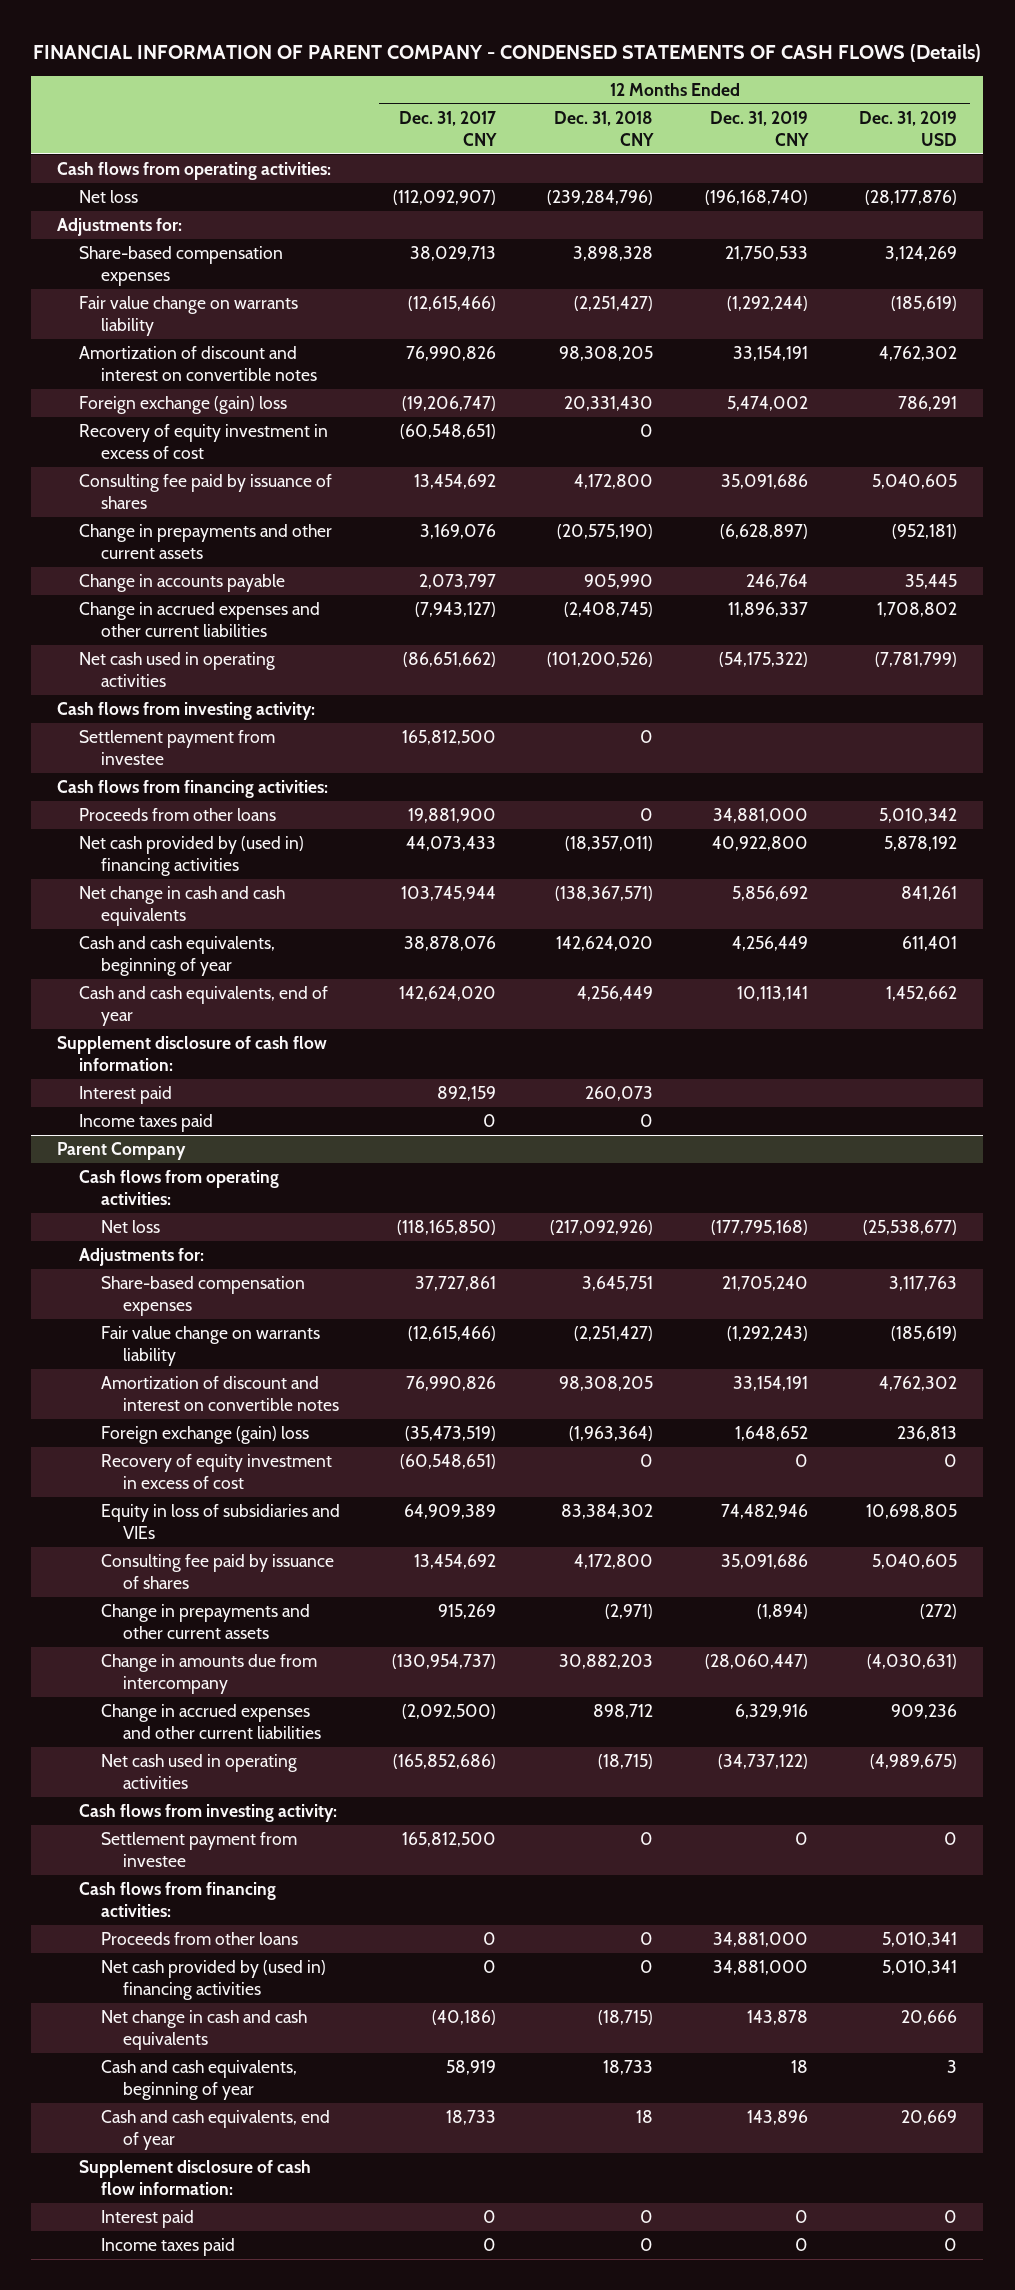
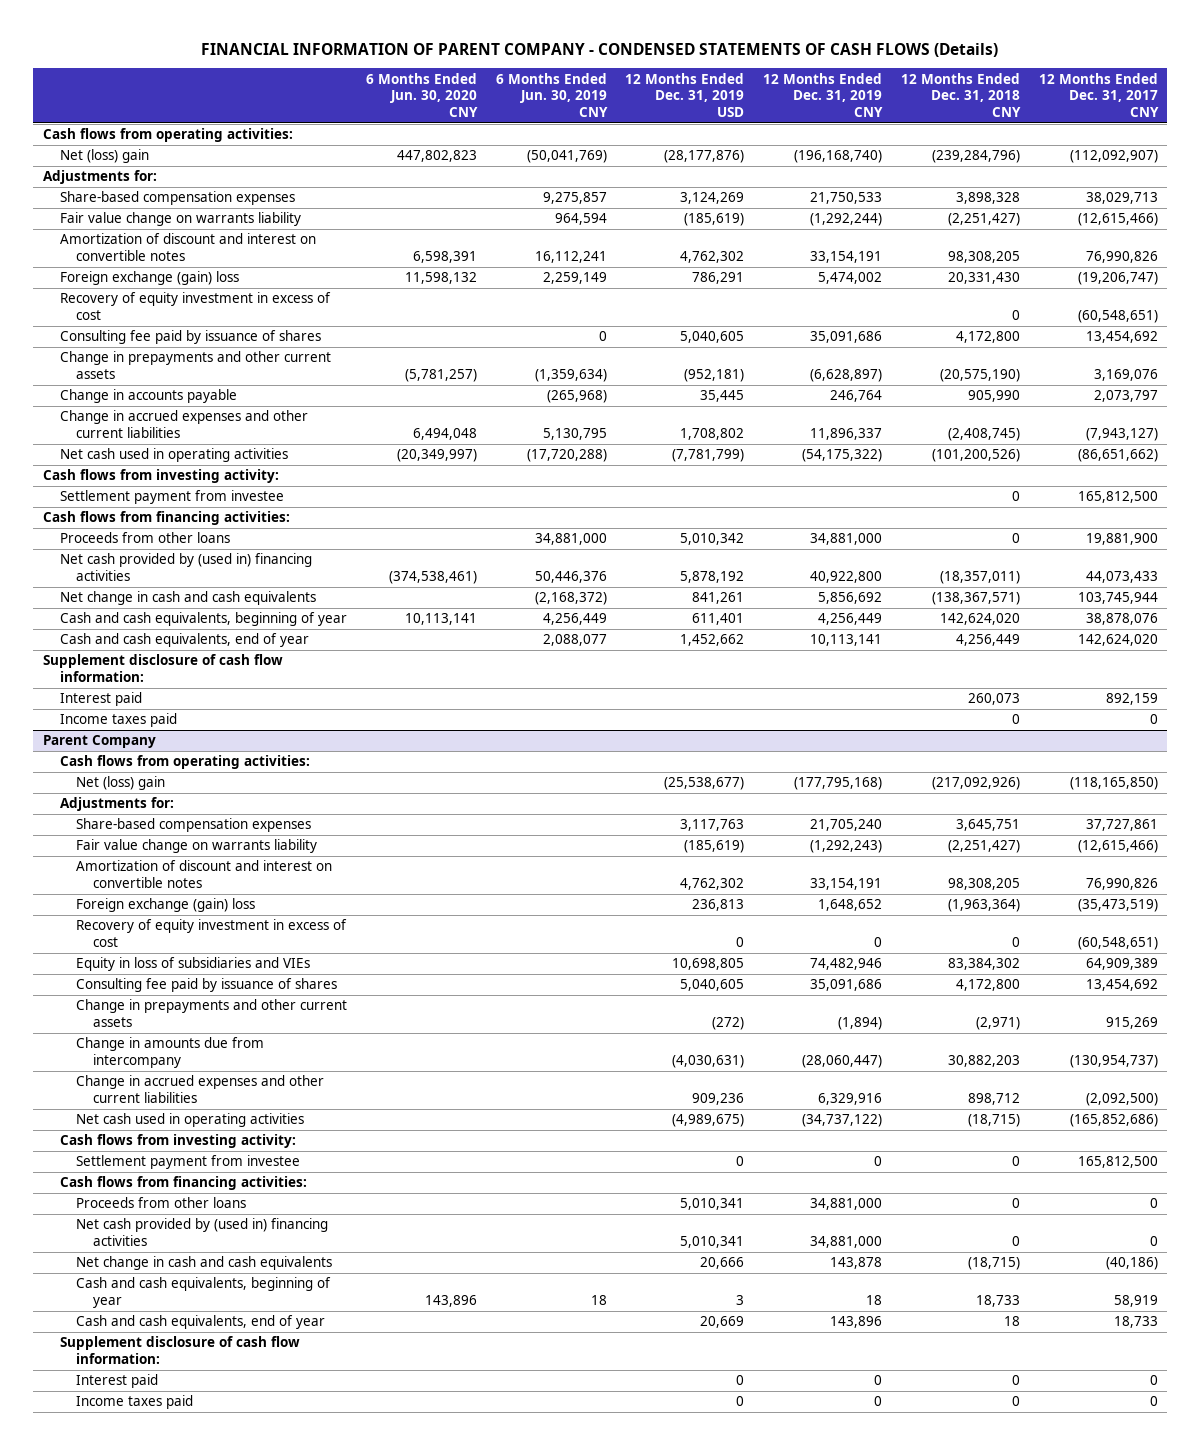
- | 12 Months Ended Dec. 31, 2017 CNY | 12 Months Ended Dec. 31, 2018 CNY | 12 Months Ended Dec. 31, 2019 CNY | 12 Months Ended Dec. 31, 2019 USD
+ | 6 Months Ended Jun. 30, 2020 CNY | 6 Months Ended Jun. 30, 2019 CNY | 12 Months Ended Dec. 31, 2019 USD | 12 Months Ended Dec. 31, 2019 CNY | 12 Months Ended Dec. 31, 2018 CNY | 12 Months Ended Dec. 31, 2017 CNY
- Net loss | (112,092,907) | (239,284,796) | (196,168,740) | (28,177,876)
+ Net (loss) gain | 447,802,823 | (50,041,769) | (28,177,876) | (196,168,740) | (239,284,796) | (112,092,907)
@ Parent Company
- Net loss | (118,165,850) | (217,092,926) | (177,795,168) | (25,538,677)
+ Net (loss) gain | | | (25,538,677) | (177,795,168) | (217,092,926) | (118,165,850)

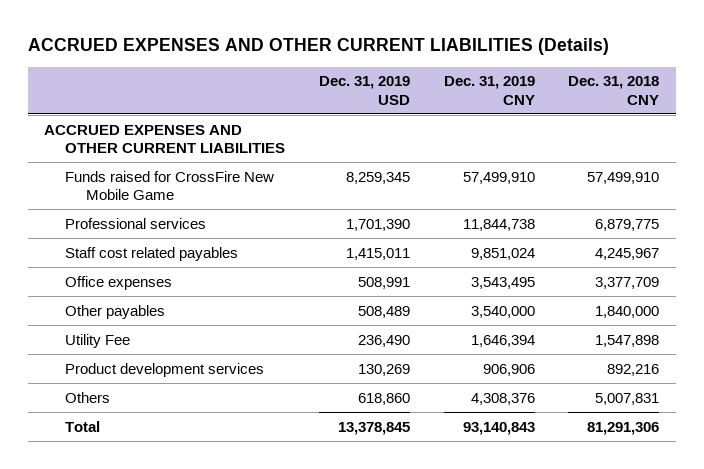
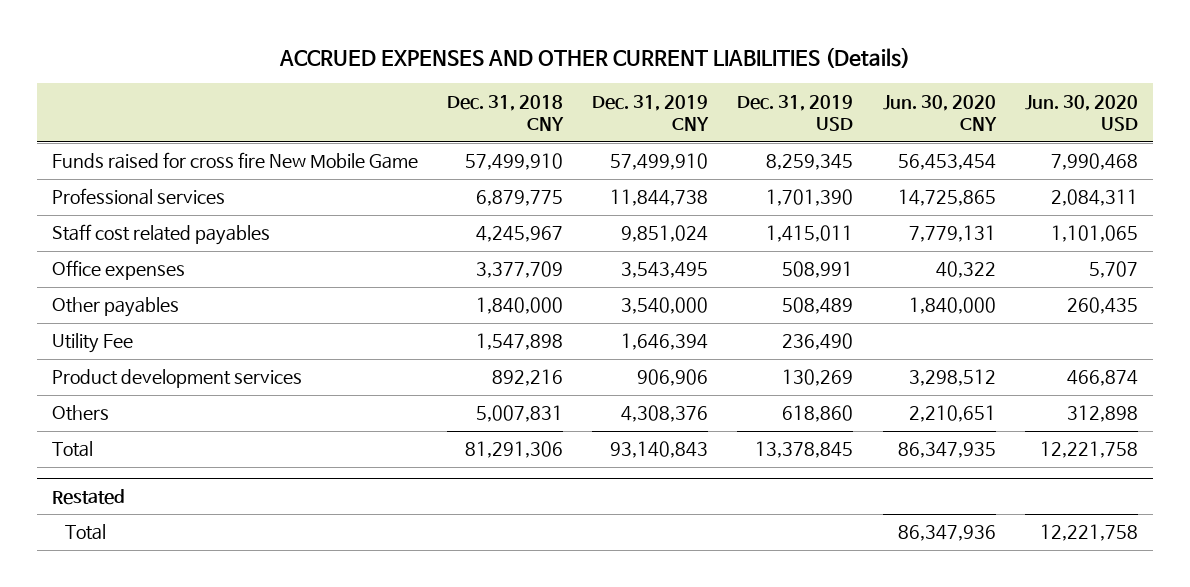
- | Dec. 31, 2019 USD | Dec. 31, 2019 CNY | Dec. 31, 2018 CNY
+ | Dec. 31, 2018 CNY | Dec. 31, 2019 CNY | Dec. 31, 2019 USD | Jun. 30, 2020 CNY | Jun. 30, 2020 USD
- ACCRUED EXPENSES AND OTHER CURRENT LIABILITIES
- Funds raised for CrossFire New Mobile Game | 8,259,345 | 57,499,910 | 57,499,910
+ Funds raised for cross fire New Mobile Game | 57,499,910 | 57,499,910 | 8,259,345 | 56,453,454 | 7,990,468
+ Restated
+ Total | | | | 86,347,936 | 12,221,758

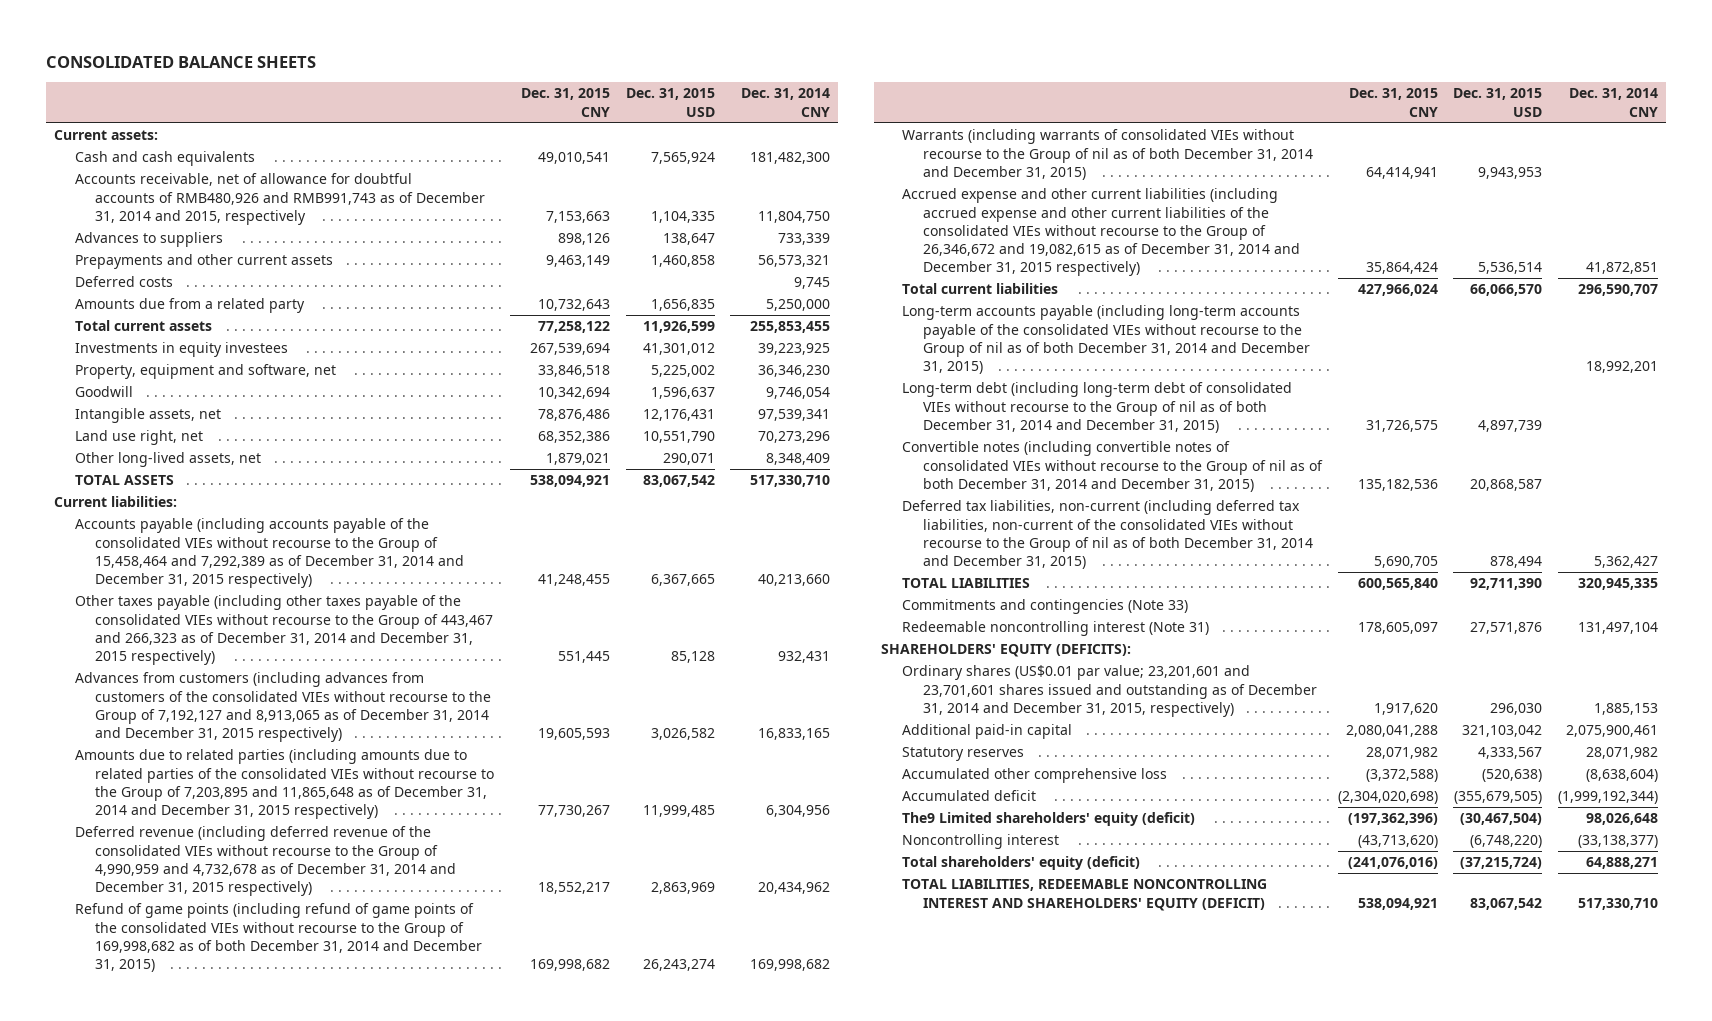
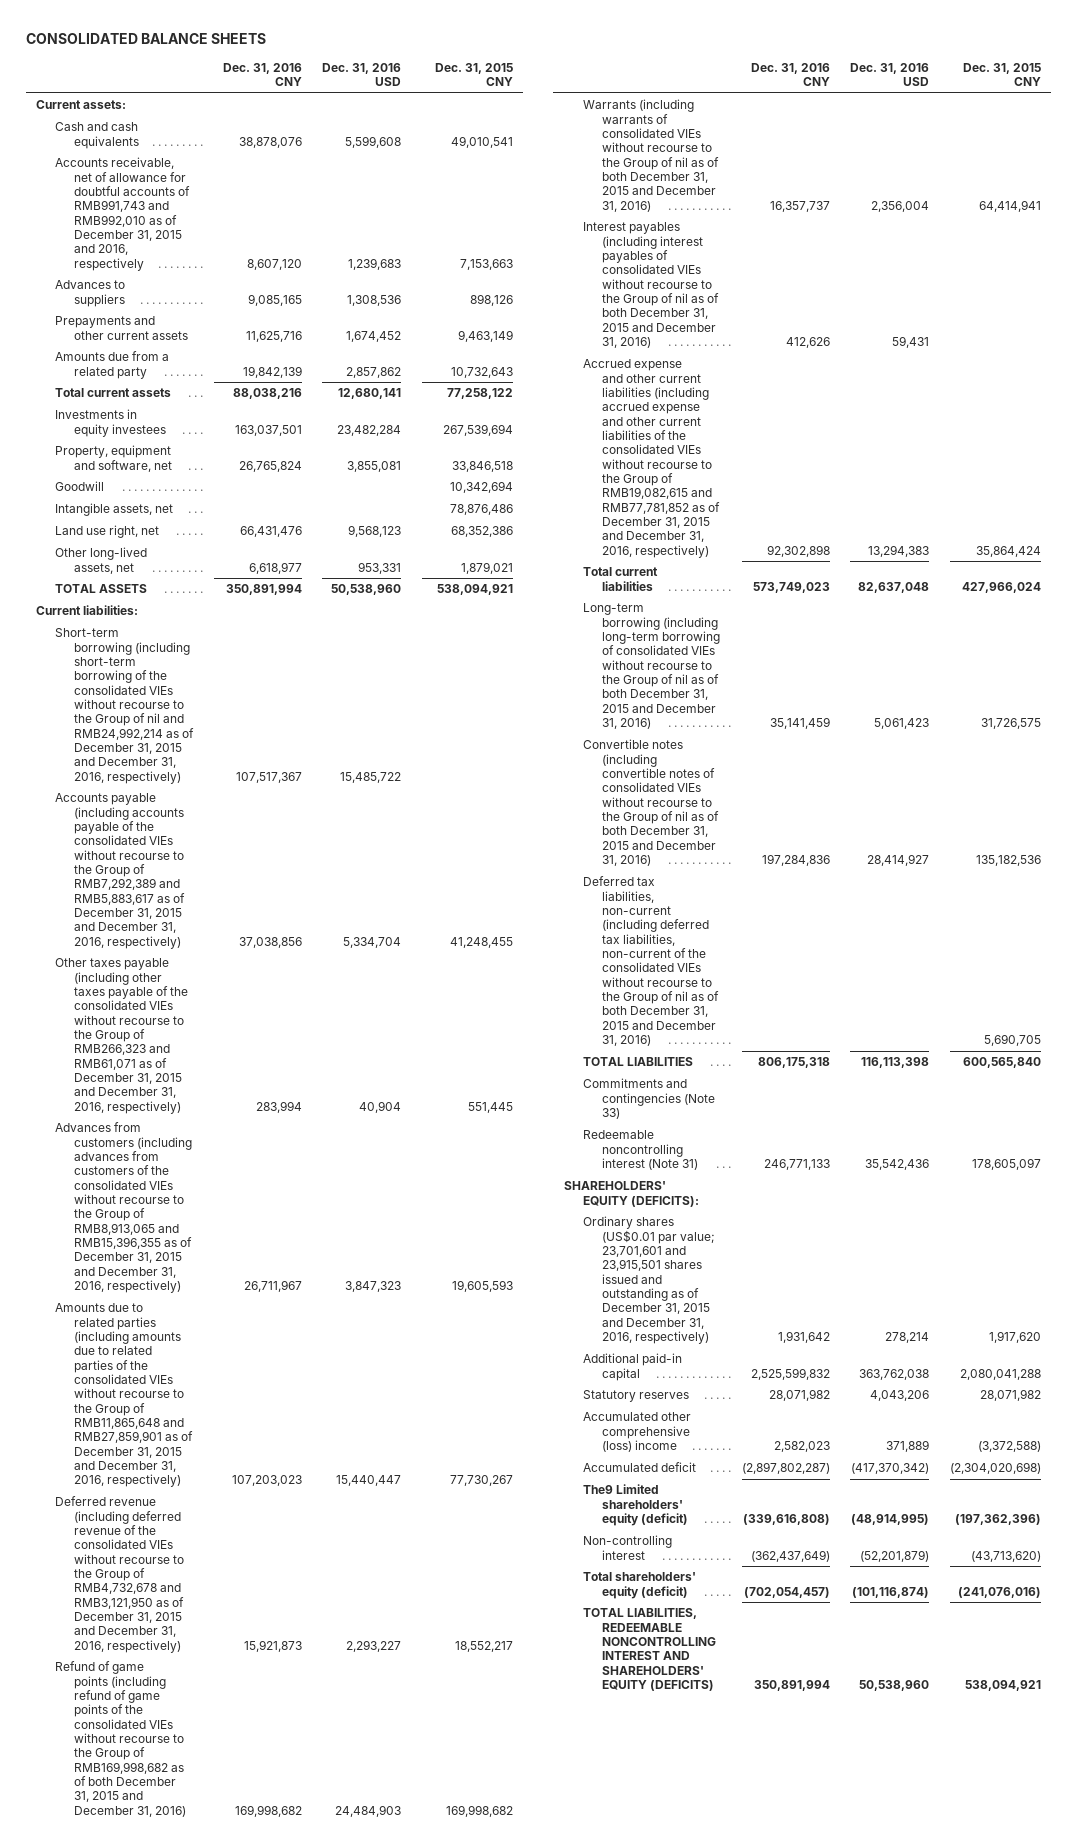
- | Dec. 31, 2015 CNY | Dec. 31, 2015 USD | Dec. 31, 2014 CNY
+ | Dec. 31, 2016 CNY | Dec. 31, 2016 USD | Dec. 31, 2015 CNY
- Accounts receivable, net of allowance for doubtful accounts of RMB480,926 and RMB991,743 as of December 31, 2014 and 2015, respectively | 7,153,663 | 1,104,335 | 11,804,750
+ Accounts receivable, net of allowance for doubtful accounts of RMB991,743 and RMB992,010 as of December 31, 2015 and 2016, respectively | 8,607,120 | 1,239,683 | 7,153,663
- Deferred costs | | | 9,745
- Accounts payable (including accounts payable of the consolidated VIEs without recourse to the Group of 15,458,464 and 7,292,389 as of December 31, 2014 and December 31, 2015 respectively) | 41,248,455 | 6,367,665 | 40,213,660
- Other taxes payable (including other taxes payable of the consolidated VIEs without recourse to the Group of 443,467 and 266,323 as of December 31, 2014 and December 31, 2015 respectively) | 551,445 | 85,128 | 932,431
- Advances from customers (including advances from customers of the consolidated VIEs without recourse to the Group of 7,192,127 and 8,913,065 as of December 31, 2014 and December 31, 2015 respectively) | 19,605,593 | 3,026,582 | 16,833,165
- Amounts due to related parties (including amounts due to related parties of the consolidated VIEs without recourse to the Group of 7,203,895 and 11,865,648 as of December 31, 2014 and December 31, 2015 respectively) | 77,730,267 | 11,999,485 | 6,304,956
- Deferred revenue (including deferred revenue of the consolidated VIEs without recourse to the Group of 4,990,959 and 4,732,678 as of December 31, 2014 and December 31, 2015 respectively) | 18,552,217 | 2,863,969 | 20,434,962
- Refund of game points (including refund of game points of the consolidated VIEs without recourse to the Group of 169,998,682 as of both December 31, 2014 and December 31, 2015) | 169,998,682 | 26,243,274 | 169,998,682
- Warrants (including warrants of consolidated VIEs without recourse to the Group of nil as of both December 31, 2014 and December 31, 2015) | 64,414,941 | 9,943,953 |
- Accrued expense and other current liabilities (including accrued expense and other current liabilities of the consolidated VIEs without recourse to the Group of 26,346,672 and 19,082,615 as of December 31, 2014 and December 31, 2015 respectively) | 35,864,424 | 5,536,514 | 41,872,851
+ Short-term borrowing (including short-term borrowing of the consolidated VIEs without recourse to the Group of nil and RMB24,992,214 as of December 31, 2015 and December 31, 2016, respectively) | 107,517,367 | 15,485,722 |
+ Accounts payable (including accounts payable of the consolidated VIEs without recourse to the Group of RMB7,292,389 and RMB5,883,617 as of December 31, 2015 and December 31, 2016, respectively) | 37,038,856 | 5,334,704 | 41,248,455
+ Other taxes payable (including other taxes payable of the consolidated VIEs without recourse to the Group of RMB266,323 and RMB61,071 as of December 31, 2015 and December 31, 2016, respectively) | 283,994 | 40,904 | 551,445
+ Advances from customers (including advances from customers of the consolidated VIEs without recourse to the Group of RMB8,913,065 and RMB15,396,355 as of December 31, 2015 and December 31, 2016, respectively) | 26,711,967 | 3,847,323 | 19,605,593
+ Amounts due to related parties (including amounts due to related parties of the consolidated VIEs without recourse to the Group of RMB11,865,648 and RMB27,859,901 as of December 31, 2015 and December 31, 2016, respectively) | 107,203,023 | 15,440,447 | 77,730,267
+ Deferred revenue (including deferred revenue of the consolidated VIEs without recourse to the Group of RMB4,732,678 and RMB3,121,950 as of December 31, 2015 and December 31, 2016, respectively) | 15,921,873 | 2,293,227 | 18,552,217
+ Refund of game points (including refund of game points of the consolidated VIEs without recourse to the Group of RMB169,998,682 as of both December 31, 2015 and December 31, 2016) | 169,998,682 | 24,484,903 | 169,998,682
+ Warrants (including warrants of consolidated VIEs without recourse to the Group of nil as of both December 31, 2015 and December 31, 2016) | 16,357,737 | 2,356,004 | 64,414,941
+ Interest payables (including interest payables of consolidated VIEs without recourse to the Group of nil as of both December 31, 2015 and December 31, 2016) | 412,626 | 59,431 |
+ Accrued expense and other current liabilities (including accrued expense and other current liabilities of the consolidated VIEs without recourse to the Group of RMB19,082,615 and RMB77,781,852 as of December 31, 2015 and December 31, 2016, respectively) | 92,302,898 | 13,294,383 | 35,864,424
- Long-term accounts payable (including long-term accounts payable of the consolidated VIEs without recourse to the Group of nil as of both December 31, 2014 and December 31, 2015) | | | 18,992,201
- Long-term debt (including long-term debt of consolidated VIEs without recourse to the Group of nil as of both December 31, 2014 and December 31, 2015) | 31,726,575 | 4,897,739 |
- Convertible notes (including convertible notes of consolidated VIEs without recourse to the Group of nil as of both December 31, 2014 and December 31, 2015) | 135,182,536 | 20,868,587 |
- Deferred tax liabilities, non-current (including deferred tax liabilities, non-current of the consolidated VIEs without recourse to the Group of nil as of both December 31, 2014 and December 31, 2015) | 5,690,705 | 878,494 | 5,362,427
+ Long-term borrowing (including long-term borrowing of consolidated VIEs without recourse to the Group of nil as of both December 31, 2015 and December 31, 2016) | 35,141,459 | 5,061,423 | 31,726,575
+ Convertible notes (including convertible notes of consolidated VIEs without recourse to the Group of nil as of both December 31, 2015 and December 31, 2016) | 197,284,836 | 28,414,927 | 135,182,536
+ Deferred tax liabilities, non-current (including deferred tax liabilities, non-current of the consolidated VIEs without recourse to the Group of nil as of both December 31, 2015 and December 31, 2016) | | | 5,690,705
- Ordinary shares (US$0.01 par value; 23,201,601 and 23,701,601 shares issued and outstanding as of December 31, 2014 and December 31, 2015, respectively) | 1,917,620 | 296,030 | 1,885,153
+ Ordinary shares (US$0.01 par value; 23,701,601 and 23,915,501 shares issued and outstanding as of December 31, 2015 and December 31, 2016, respectively) | 1,931,642 | 278,214 | 1,917,620
- Accumulated other comprehensive loss | (3,372,588) | (520,638) | (8,638,604)
+ Accumulated other comprehensive (loss) income | 2,582,023 | 371,889 | (3,372,588)
- Noncontrolling interest | (43,713,620) | (6,748,220) | (33,138,377)
+ Non-controlling interest | (362,437,649) | (52,201,879) | (43,713,620)
- TOTAL LIABILITIES, REDEEMABLE NONCONTROLLING INTEREST AND SHAREHOLDERS' EQUITY (DEFICIT) | 538,094,921 | 83,067,542 | 517,330,710
+ TOTAL LIABILITIES, REDEEMABLE NONCONTROLLING INTEREST AND SHAREHOLDERS' EQUITY (DEFICITS) | 350,891,994 | 50,538,960 | 538,094,921

